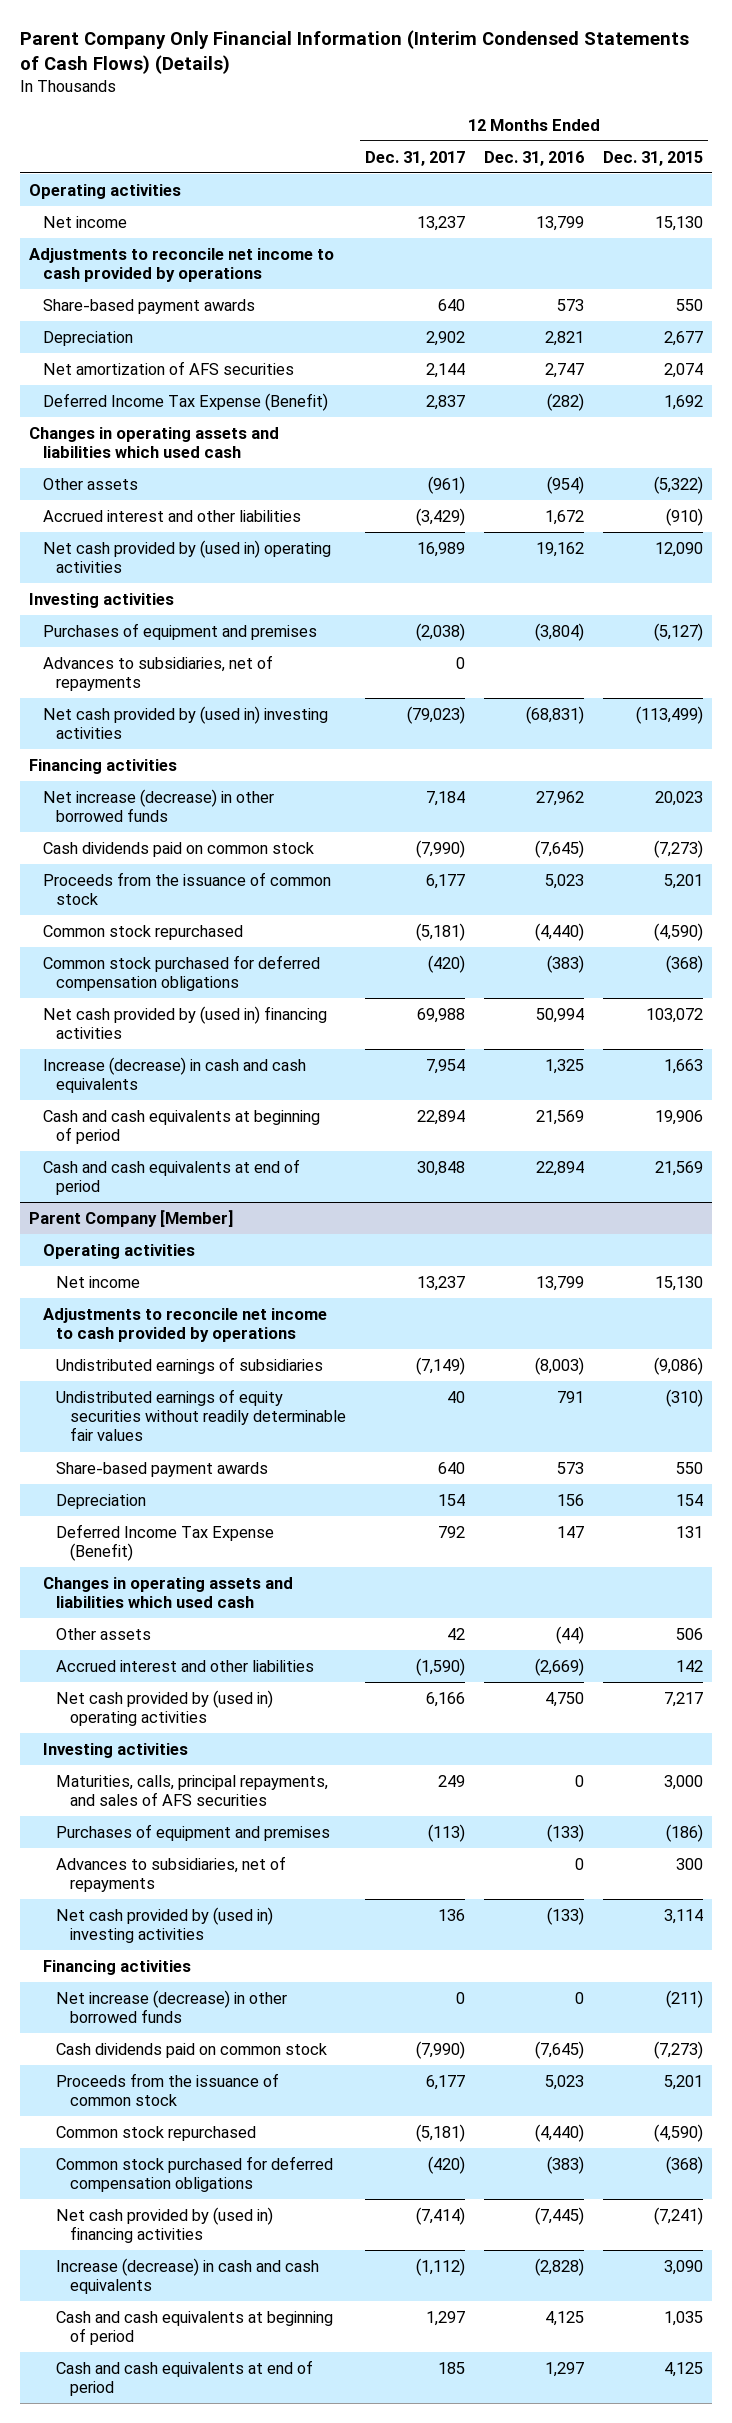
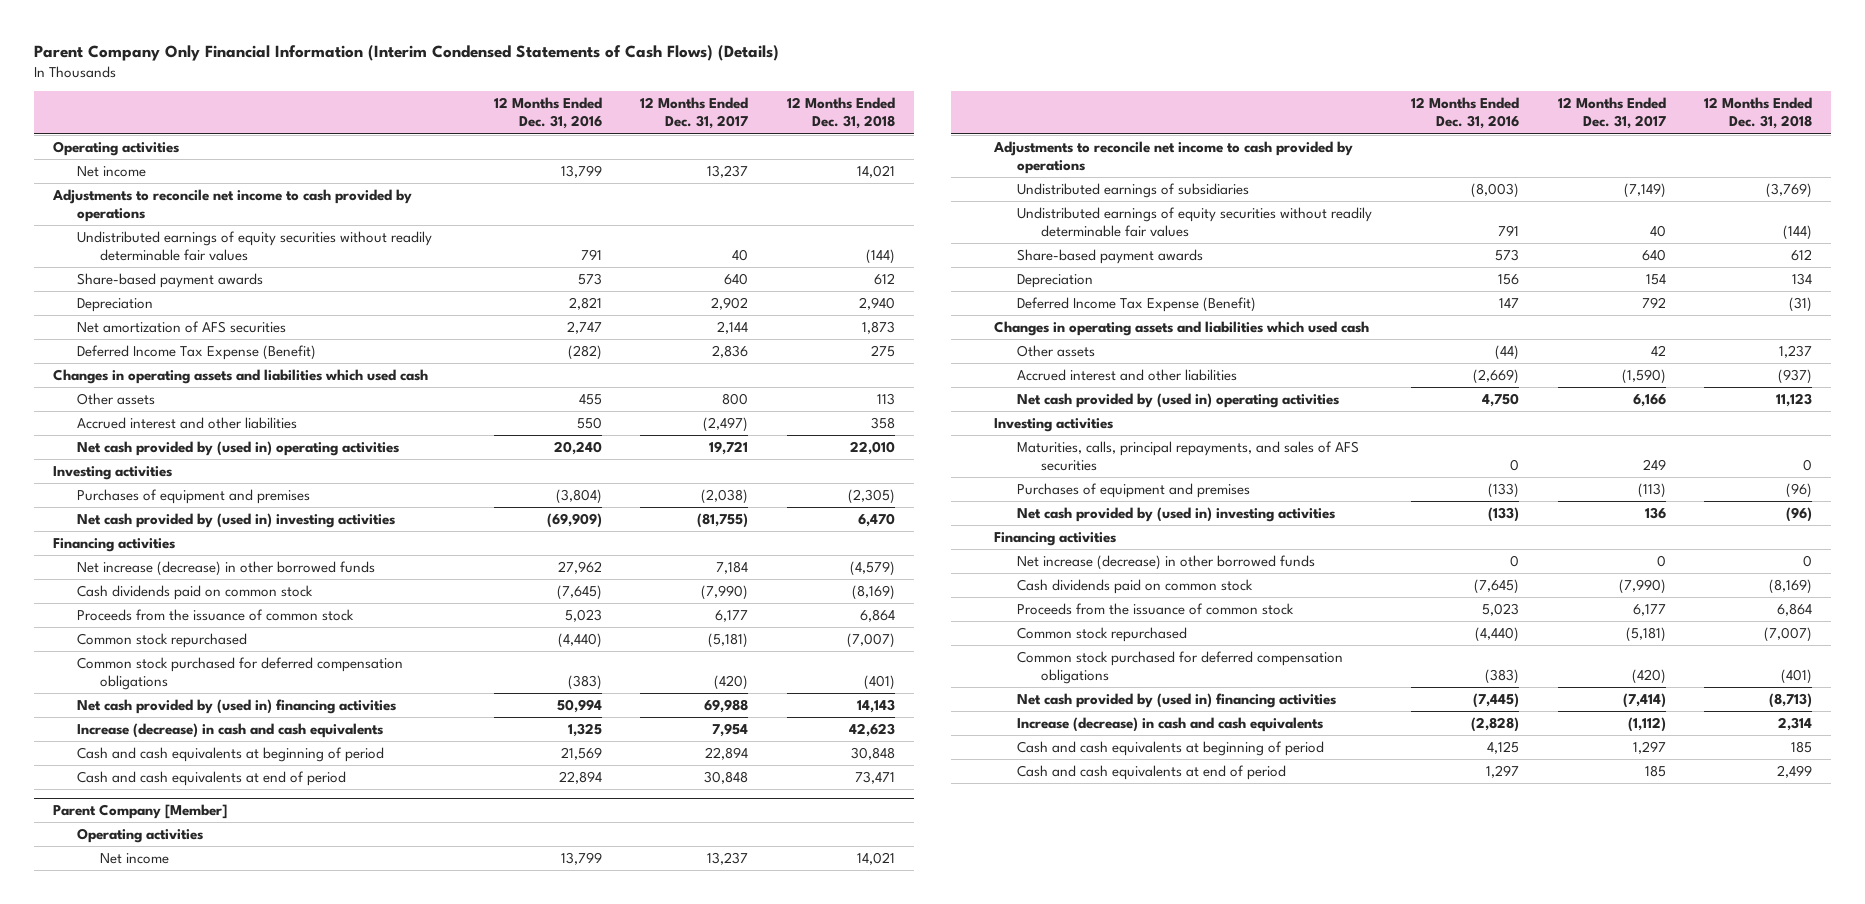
- | 12 Months Ended Dec. 31, 2017 | 12 Months Ended Dec. 31, 2016 | 12 Months Ended Dec. 31, 2015
+ | 12 Months Ended Dec. 31, 2016 | 12 Months Ended Dec. 31, 2017 | 12 Months Ended Dec. 31, 2018
+ Undistributed earnings of equity securities without readily determinable fair values | 791 | 40 | (144)
- Deferred Income Tax Expense (Benefit) | 2,837 | (282) | 1,692
+ Deferred Income Tax Expense (Benefit) | (282) | 2,836 | 275
- Other assets | (961) | (954) | (5,322)
- Accrued interest and other liabilities | (3,429) | 1,672 | (910)
- Net cash provided by (used in) operating activities | 16,989 | 19,162 | 12,090
+ Other assets | 455 | 800 | 113
+ Accrued interest and other liabilities | 550 | (2,497) | 358
+ Net cash provided by (used in) operating activities | 20,240 | 19,721 | 22,010
- Advances to subsidiaries, net of repayments | 0 | |
- Net cash provided by (used in) investing activities | (79,023) | (68,831) | (113,499)
+ Net cash provided by (used in) investing activities | (69,909) | (81,755) | 6,470
@ Parent Company [Member]
- Advances to subsidiaries, net of repayments | | 0 | 300

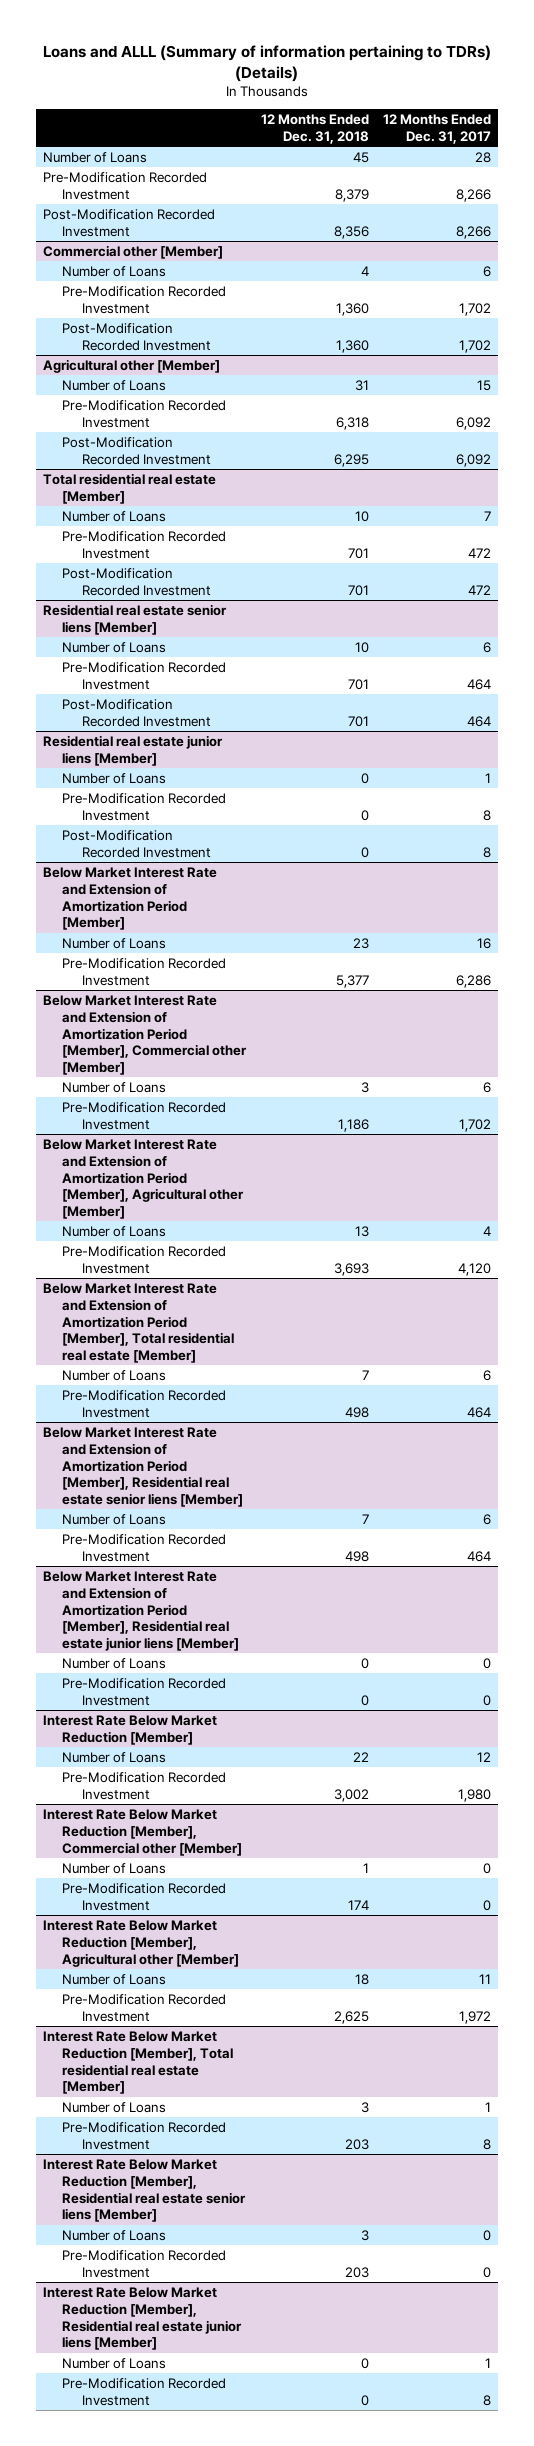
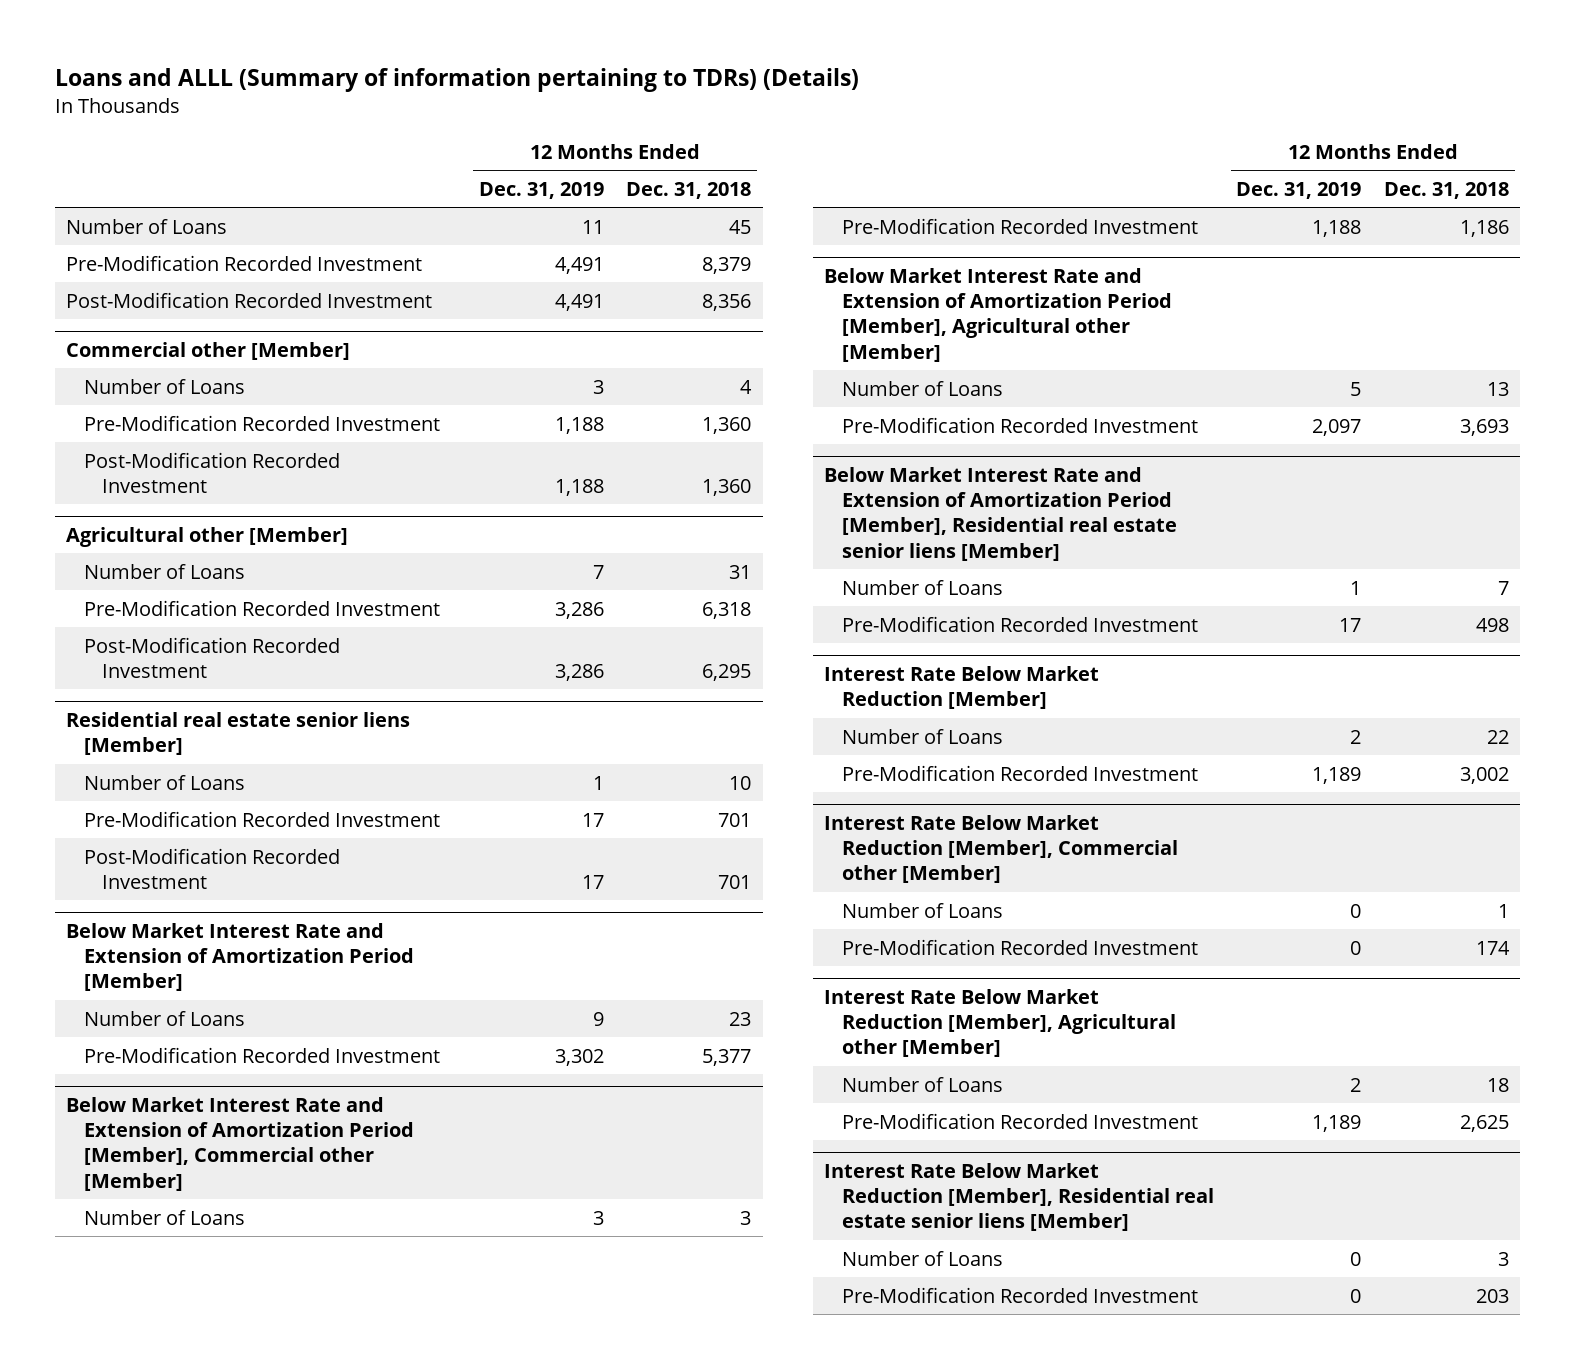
- | 12 Months Ended Dec. 31, 2018 | 12 Months Ended Dec. 31, 2017
+ | 12 Months Ended Dec. 31, 2019 | 12 Months Ended Dec. 31, 2018
- Total residential real estate [Member]
- Number of Loans | 10 | 7
- Pre-Modification Recorded Investment | 701 | 472
- Post-Modification Recorded Investment | 701 | 472
- Residential real estate junior liens [Member]
- Number of Loans | 0 | 1
- Pre-Modification Recorded Investment | 0 | 8
- Post-Modification Recorded Investment | 0 | 8
- Below Market Interest Rate and Extension of Amortization Period [Member], Total residential real estate [Member]
- Number of Loans | 7 | 6
- Pre-Modification Recorded Investment | 498 | 464
- Below Market Interest Rate and Extension of Amortization Period [Member], Residential real estate junior liens [Member]
- Number of Loans | 0 | 0
- Pre-Modification Recorded Investment | 0 | 0
- Interest Rate Below Market Reduction [Member], Total residential real estate [Member]
- Number of Loans | 3 | 1
- Pre-Modification Recorded Investment | 203 | 8
- Interest Rate Below Market Reduction [Member], Residential real estate junior liens [Member]
- Number of Loans | 0 | 1
- Pre-Modification Recorded Investment | 0 | 8

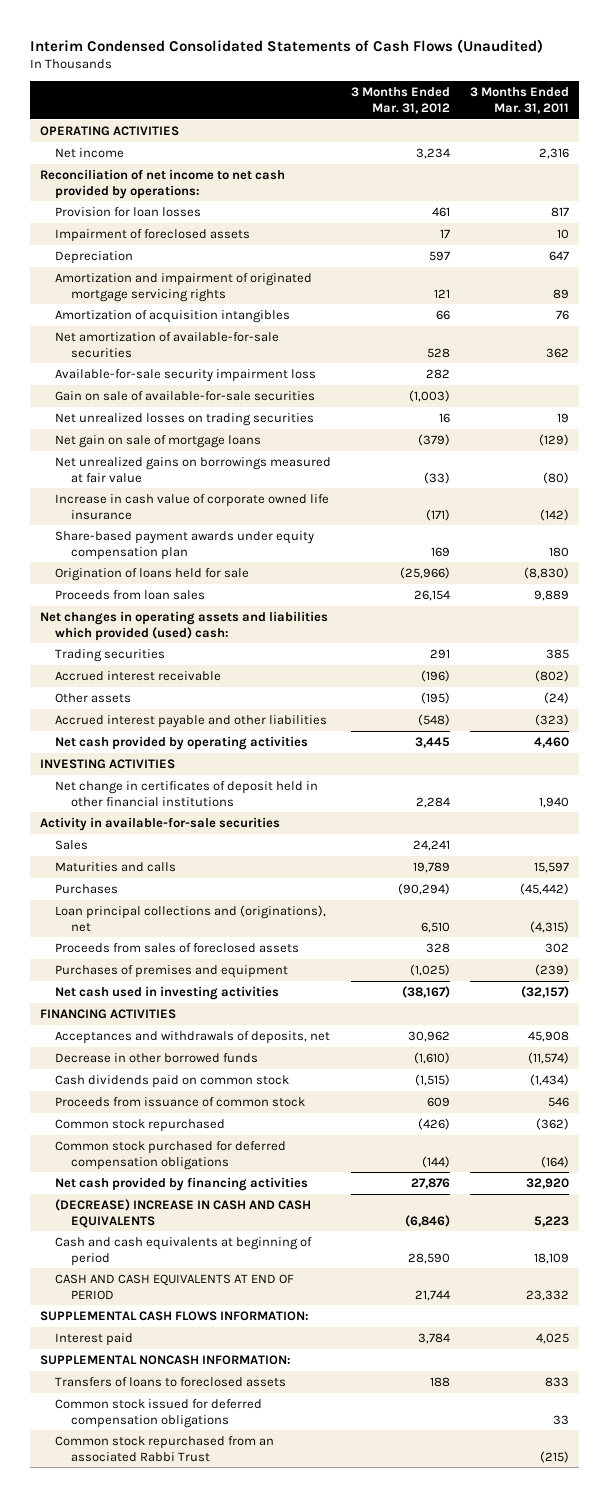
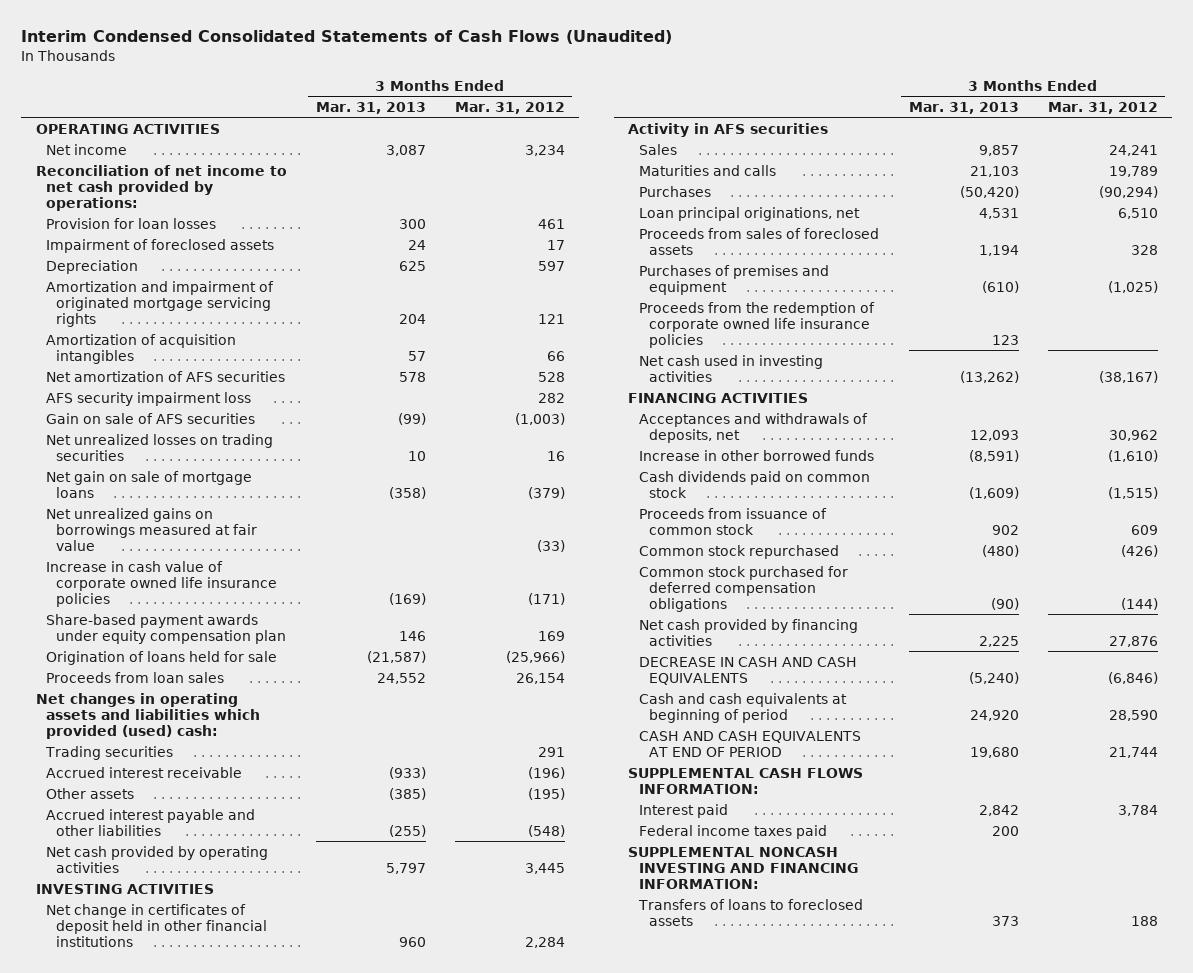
- | 3 Months Ended Mar. 31, 2012 | 3 Months Ended Mar. 31, 2011
+ | 3 Months Ended Mar. 31, 2013 | 3 Months Ended Mar. 31, 2012
- Net amortization of available-for-sale securities | 528 | 362
- Available-for-sale security impairment loss | 282 |
- Gain on sale of available-for-sale securities | (1,003) |
+ Net amortization of AFS securities | 578 | 528
+ AFS security impairment loss | | 282
+ Gain on sale of AFS securities | (99) | (1,003)
- Increase in cash value of corporate owned life insurance | (171) | (142)
+ Increase in cash value of corporate owned life insurance policies | (169) | (171)
- Activity in available-for-sale securities
+ Activity in AFS securities
- Loan principal collections and (originations), net | 6,510 | (4,315)
+ Loan principal originations, net | 4,531 | 6,510
+ Proceeds from the redemption of corporate owned life insurance policies | 123 |
- Decrease in other borrowed funds | (1,610) | (11,574)
+ Increase in other borrowed funds | (8,591) | (1,610)
- (DECREASE) INCREASE IN CASH AND CASH EQUIVALENTS | (6,846) | 5,223
+ DECREASE IN CASH AND CASH EQUIVALENTS | (5,240) | (6,846)
- SUPPLEMENTAL NONCASH INFORMATION:
+ Federal income taxes paid | 200 |
+ SUPPLEMENTAL NONCASH INVESTING AND FINANCING INFORMATION:
- Common stock issued for deferred compensation obligations | | 33
- Common stock repurchased from an associated Rabbi Trust | | (215)

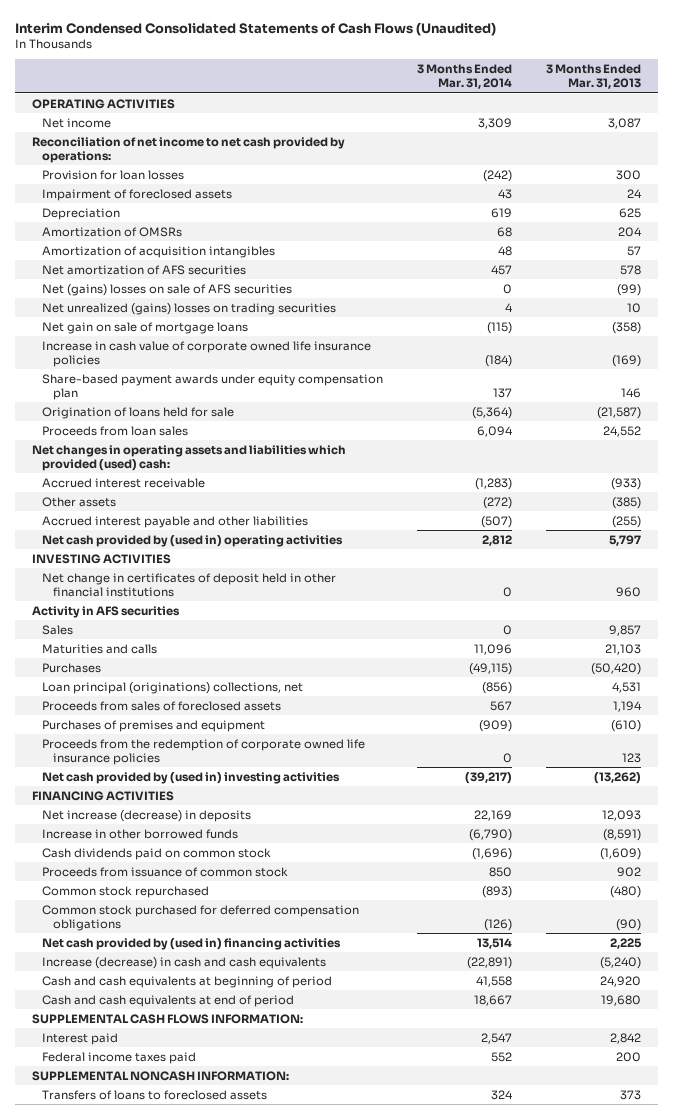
- | 3 Months Ended Mar. 31, 2013 | 3 Months Ended Mar. 31, 2012
+ | 3 Months Ended Mar. 31, 2014 | 3 Months Ended Mar. 31, 2013
- Amortization and impairment of originated mortgage servicing rights | 204 | 121
+ Amortization of OMSRs | 68 | 204
- AFS security impairment loss | | 282
- Gain on sale of AFS securities | (99) | (1,003)
- Net unrealized losses on trading securities | 10 | 16
+ Net (gains) losses on sale of AFS securities | 0 | (99)
+ Net unrealized (gains) losses on trading securities | 4 | 10
- Net unrealized gains on borrowings measured at fair value | | (33)
- Trading securities | | 291
- Net cash provided by operating activities | 5,797 | 3,445
+ Net cash provided by (used in) operating activities | 2,812 | 5,797
- Loan principal originations, net | 4,531 | 6,510
+ Loan principal (originations) collections, net | (856) | 4,531
- Net cash used in investing activities | (13,262) | (38,167)
+ Net cash provided by (used in) investing activities | (39,217) | (13,262)
- Acceptances and withdrawals of deposits, net | 12,093 | 30,962
+ Net increase (decrease) in deposits | 22,169 | 12,093
- Net cash provided by financing activities | 2,225 | 27,876
- DECREASE IN CASH AND CASH EQUIVALENTS | (5,240) | (6,846)
+ Net cash provided by (used in) financing activities | 13,514 | 2,225
+ Increase (decrease) in cash and cash equivalents | (22,891) | (5,240)
- CASH AND CASH EQUIVALENTS AT END OF PERIOD | 19,680 | 21,744
+ Cash and cash equivalents at end of period | 18,667 | 19,680
- SUPPLEMENTAL NONCASH INVESTING AND FINANCING INFORMATION:
+ SUPPLEMENTAL NONCASH INFORMATION:

